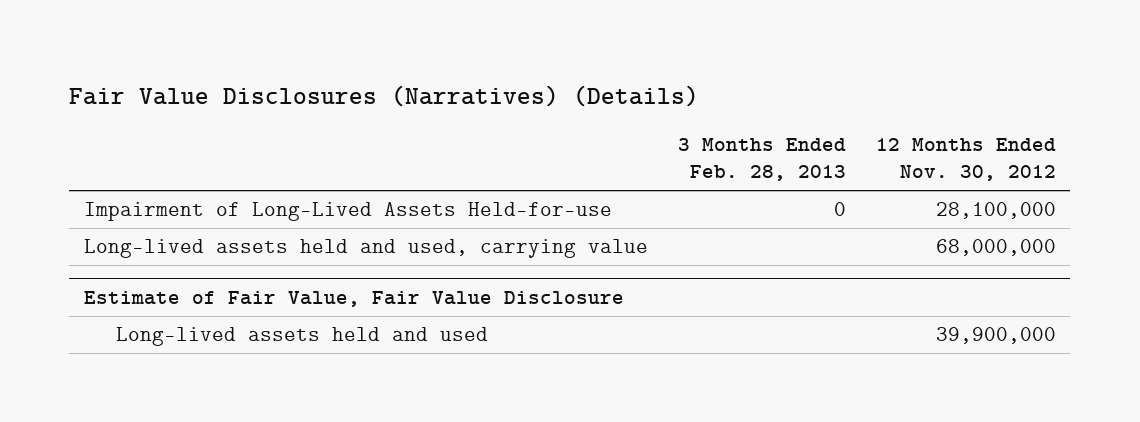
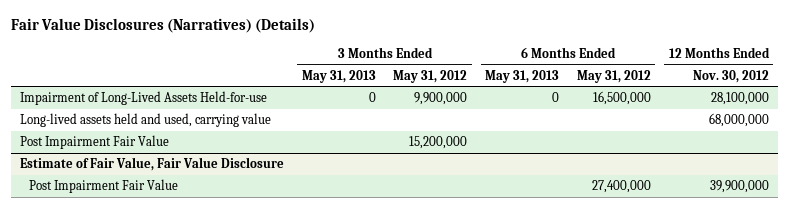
- | 3 Months Ended Feb. 28, 2013 | 12 Months Ended Nov. 30, 2012
+ | 3 Months Ended May 31, 2013 | 3 Months Ended May 31, 2012 | 6 Months Ended May 31, 2013 | 6 Months Ended May 31, 2012 | 12 Months Ended Nov. 30, 2012
+ Post Impairment Fair Value | | 15,200,000 | | |
@ Estimate of Fair Value, Fair Value Disclosure
- Long-lived assets held and used | | 39,900,000
+ Post Impairment Fair Value | | | | 27,400,000 | 39,900,000

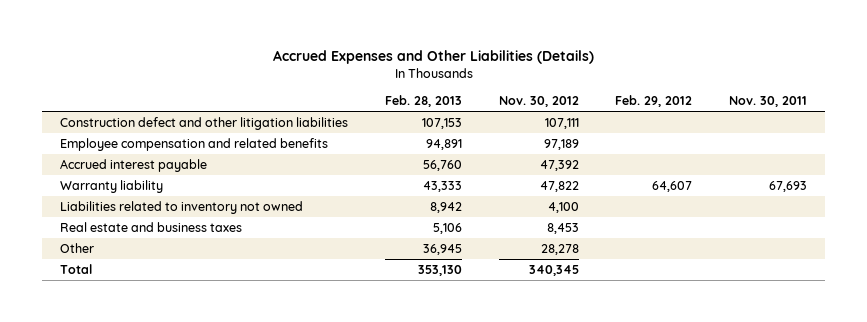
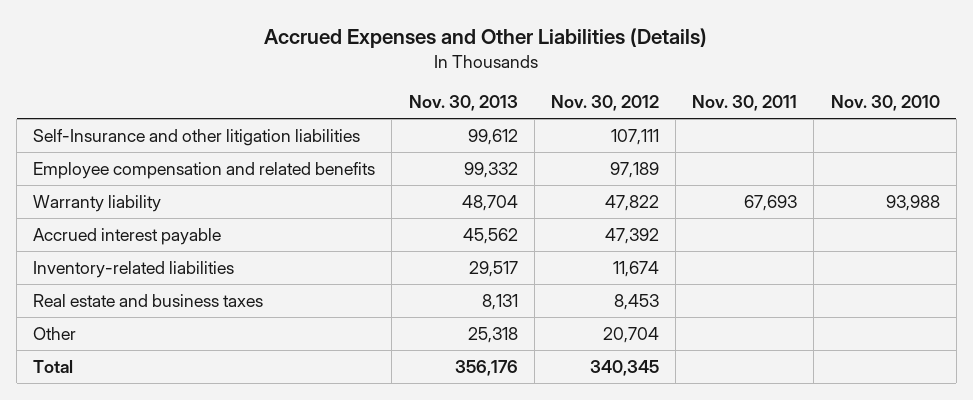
- | Feb. 28, 2013 | Nov. 30, 2012 | Feb. 29, 2012 | Nov. 30, 2011
+ | Nov. 30, 2013 | Nov. 30, 2012 | Nov. 30, 2011 | Nov. 30, 2010
- Construction defect and other litigation liabilities | 107,153 | 107,111 | |
+ Self-Insurance and other litigation liabilities | 99,612 | 107,111 | |
- Liabilities related to inventory not owned | 8,942 | 4,100 | |
moved down: Accrued interest payable | 45,562 | 47,392 | |
+ Inventory-related liabilities | 29,517 | 11,674 | |
- Other | 36,945 | 28,278 | |
+ Other | 25,318 | 20,704 | |

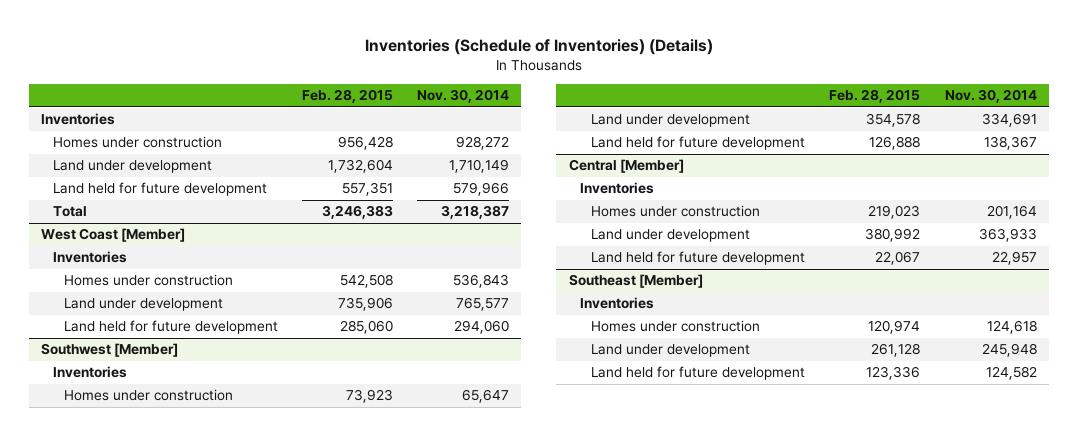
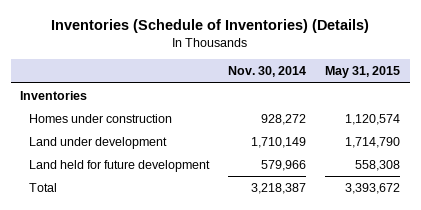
- | Feb. 28, 2015 | Nov. 30, 2014
+ | Nov. 30, 2014 | May 31, 2015
- West Coast [Member]
- Inventories
- Homes under construction | 542,508 | 536,843
- Land under development | 735,906 | 765,577
- Land held for future development | 285,060 | 294,060
- Southwest [Member]
- Inventories
- Homes under construction | 73,923 | 65,647
- Land under development | 354,578 | 334,691
- Land held for future development | 126,888 | 138,367
- Central [Member]
- Inventories
- Homes under construction | 219,023 | 201,164
- Land under development | 380,992 | 363,933
- Land held for future development | 22,067 | 22,957
- Southeast [Member]
- Inventories
- Homes under construction | 120,974 | 124,618
- Land under development | 261,128 | 245,948
- Land held for future development | 123,336 | 124,582

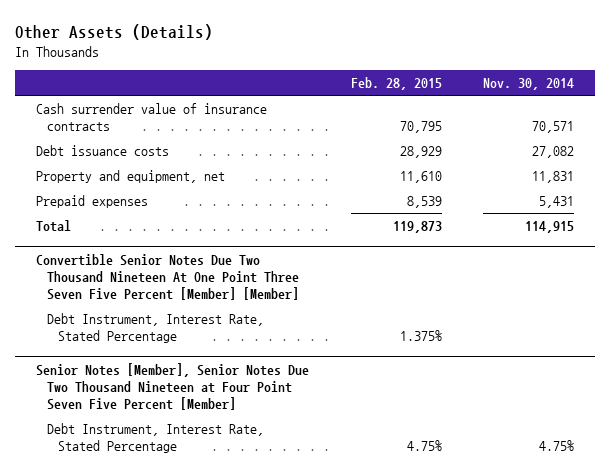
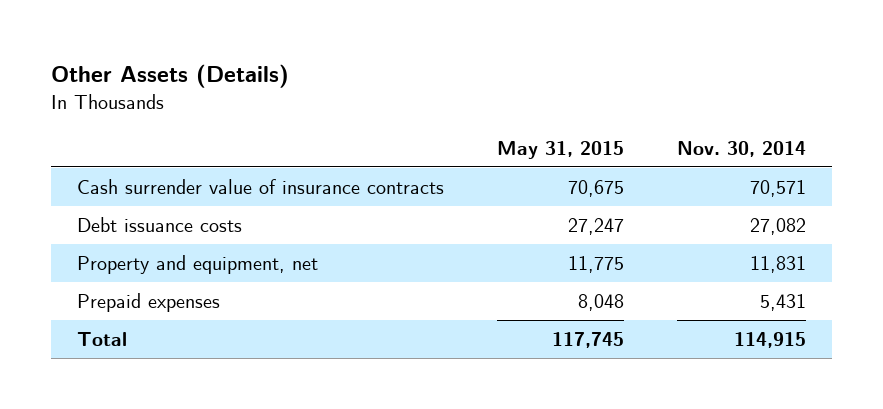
- | Feb. 28, 2015 | Nov. 30, 2014
+ | May 31, 2015 | Nov. 30, 2014
- Convertible Senior Notes Due Two Thousand Nineteen At One Point Three Seven Five Percent [Member] [Member]
- Debt Instrument, Interest Rate, Stated Percentage | 1.375% |
- Senior Notes [Member], Senior Notes Due Two Thousand Nineteen at Four Point Seven Five Percent [Member]
- Debt Instrument, Interest Rate, Stated Percentage | 4.75% | 4.75%

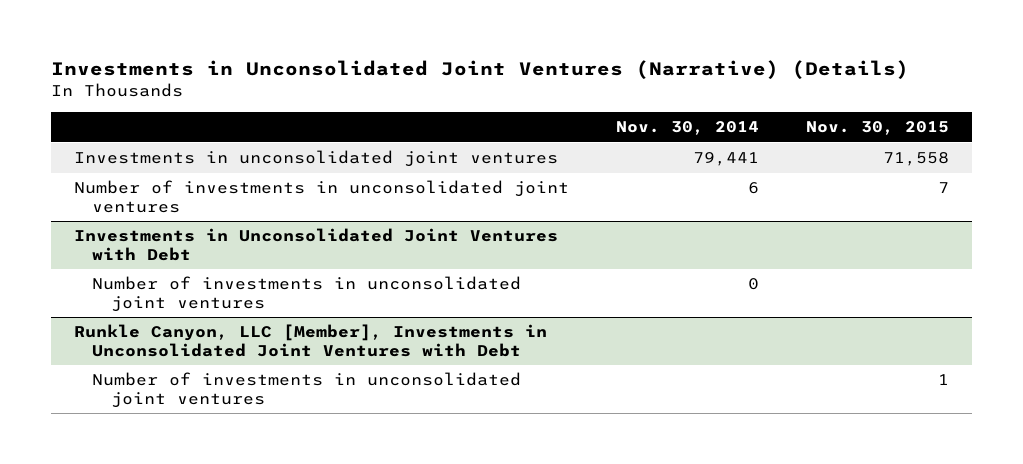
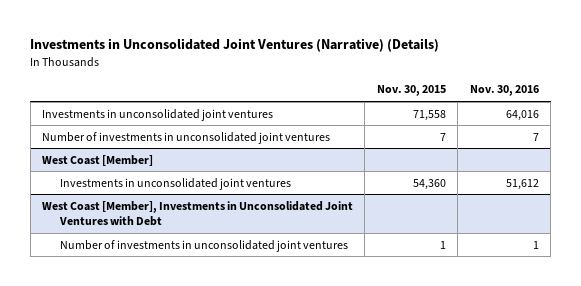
- | Nov. 30, 2014 | Nov. 30, 2015
+ | Nov. 30, 2015 | Nov. 30, 2016
- Investments in Unconsolidated Joint Ventures with Debt
- Number of investments in unconsolidated joint ventures | 0 |
- Runkle Canyon, LLC [Member], Investments in Unconsolidated Joint Ventures with Debt
+ West Coast [Member]
+ Investments in unconsolidated joint ventures | 54,360 | 51,612
+ West Coast [Member], Investments in Unconsolidated Joint Ventures with Debt

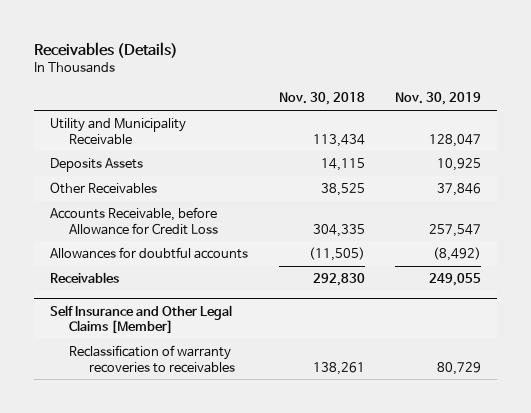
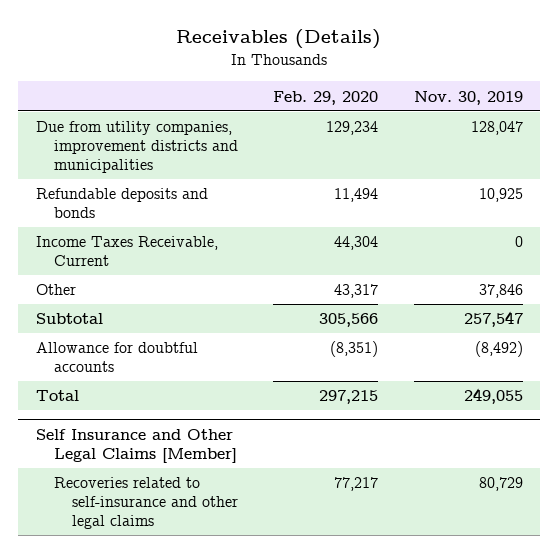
- | Nov. 30, 2018 | Nov. 30, 2019
+ | Feb. 29, 2020 | Nov. 30, 2019
- Utility and Municipality Receivable | 113,434 | 128,047
- Deposits Assets | 14,115 | 10,925
- Other Receivables | 38,525 | 37,846
- Accounts Receivable, before Allowance for Credit Loss | 304,335 | 257,547
- Allowances for doubtful accounts | (11,505) | (8,492)
- Receivables | 292,830 | 249,055
+ Due from utility companies, improvement districts and municipalities | 129,234 | 128,047
+ Refundable deposits and bonds | 11,494 | 10,925
+ Income Taxes Receivable, Current | 44,304 | 0
+ Other | 43,317 | 37,846
+ Subtotal | 305,566 | 257,547
+ Allowance for doubtful accounts | (8,351) | (8,492)
+ Total | 297,215 | 249,055
@ Self Insurance and Other Legal Claims [Member]
- Reclassification of warranty recoveries to receivables | 138,261 | 80,729
+ Recoveries related to self-insurance and other legal claims | 77,217 | 80,729

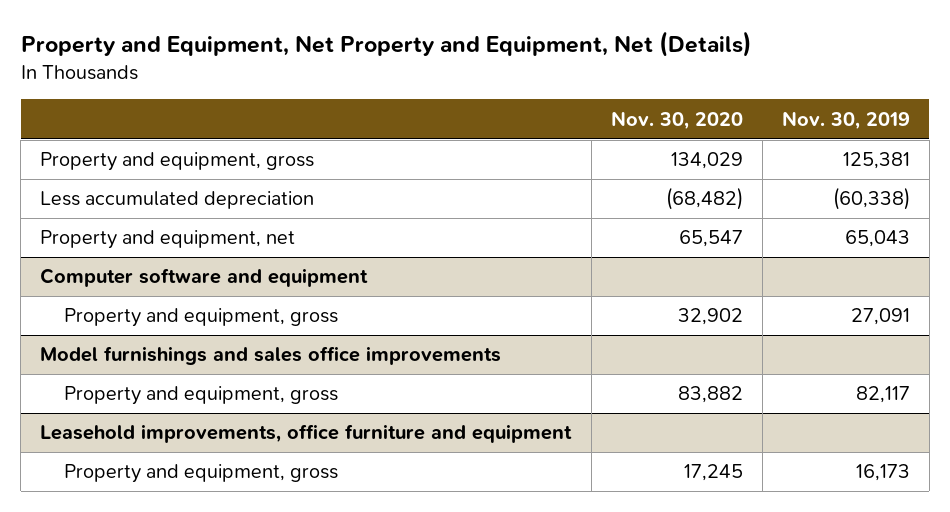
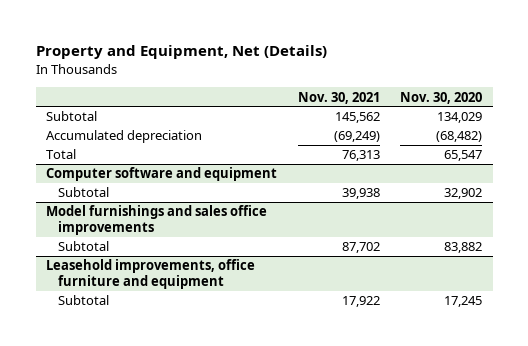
- Property and Equipment, Net Property and Equipment, Net (Details)
+ Property and Equipment, Net (Details)
- | Nov. 30, 2020 | Nov. 30, 2019
+ | Nov. 30, 2021 | Nov. 30, 2020
- Property and equipment, gross | 134,029 | 125,381
- Less accumulated depreciation | (68,482) | (60,338)
- Property and equipment, net | 65,547 | 65,043
+ Subtotal | 145,562 | 134,029
+ Accumulated depreciation | (69,249) | (68,482)
+ Total | 76,313 | 65,547
@ Computer software and equipment
- Property and equipment, gross | 32,902 | 27,091
+ Subtotal | 39,938 | 32,902
@ Model furnishings and sales office improvements
- Property and equipment, gross | 83,882 | 82,117
+ Subtotal | 87,702 | 83,882
@ Leasehold improvements, office furniture and equipment
- Property and equipment, gross | 17,245 | 16,173
+ Subtotal | 17,922 | 17,245

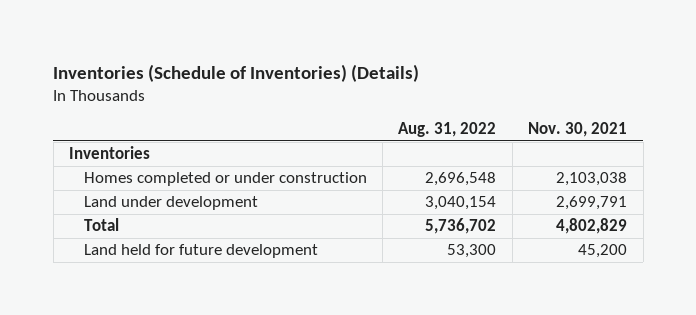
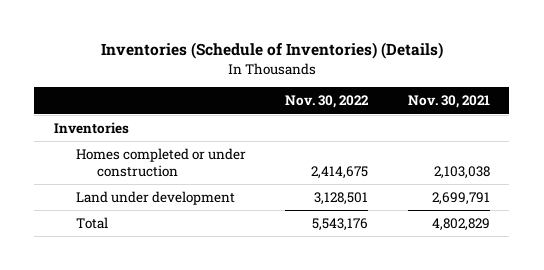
- | Aug. 31, 2022 | Nov. 30, 2021
+ | Nov. 30, 2022 | Nov. 30, 2021
- Land held for future development | 53,300 | 45,200

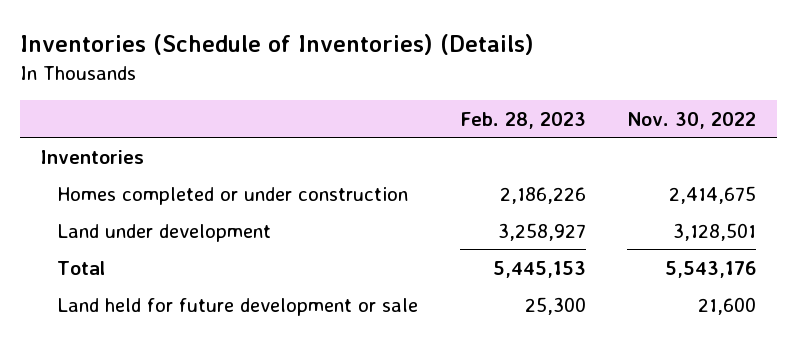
- | Nov. 30, 2022 | Nov. 30, 2021
+ | Feb. 28, 2023 | Nov. 30, 2022
+ Land held for future development or sale | 25,300 | 21,600

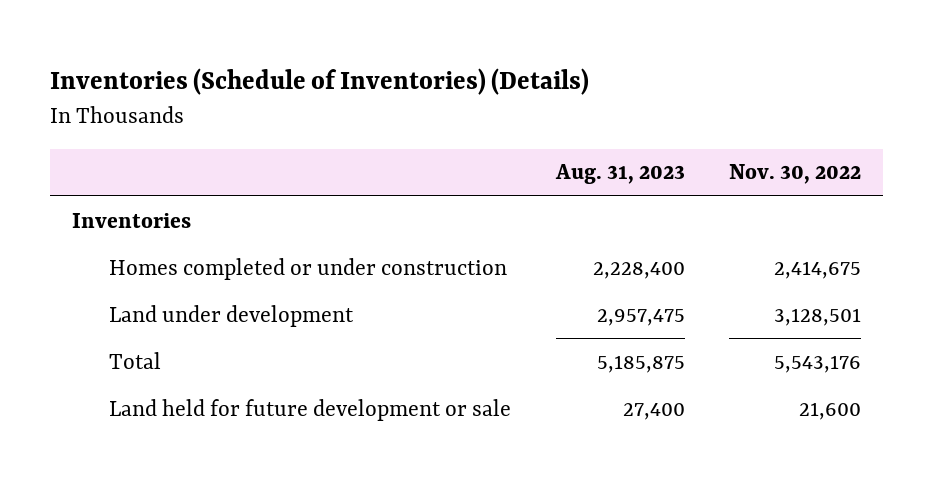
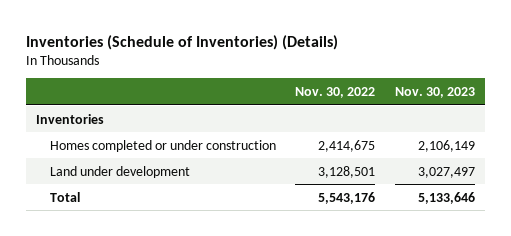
- | Aug. 31, 2023 | Nov. 30, 2022
+ | Nov. 30, 2022 | Nov. 30, 2023
- Land held for future development or sale | 27,400 | 21,600

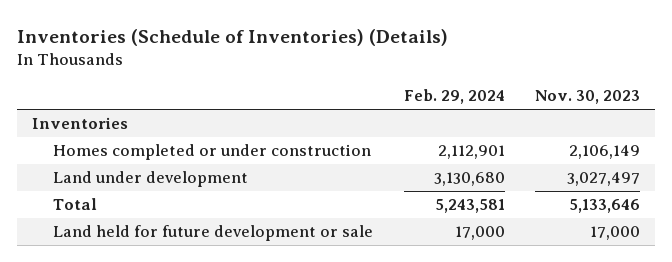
- | Nov. 30, 2022 | Nov. 30, 2023
+ | Feb. 29, 2024 | Nov. 30, 2023
+ Land held for future development or sale | 17,000 | 17,000

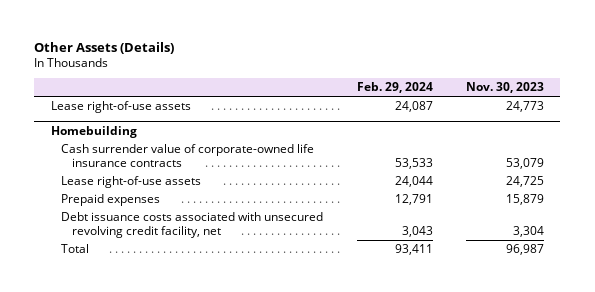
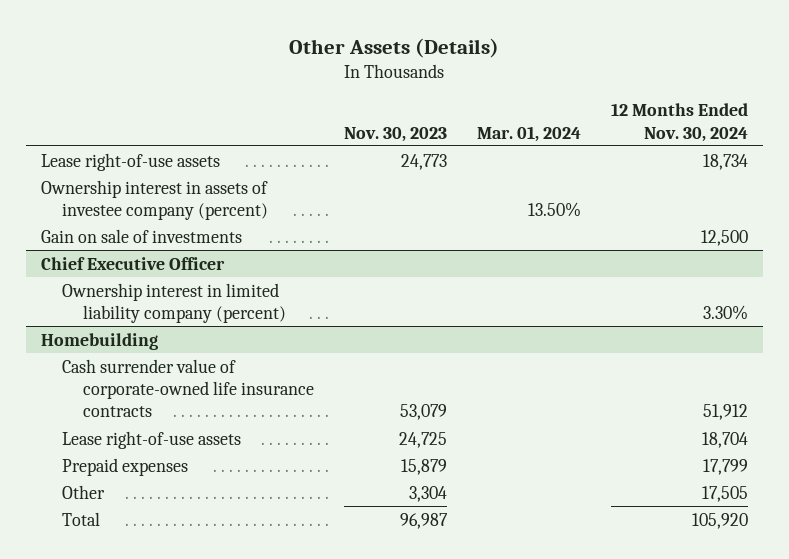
- | Feb. 29, 2024 | Nov. 30, 2023
+ | Nov. 30, 2023 | Mar. 01, 2024 | 12 Months Ended Nov. 30, 2024
+ Ownership interest in assets of investee company (percent) | | 13.50% |
+ Gain on sale of investments | | | 12,500
+ Chief Executive Officer
+ Ownership interest in limited liability company (percent) | | | 3.30%
@ Homebuilding
- Debt issuance costs associated with unsecured revolving credit facility, net | 3,043 | 3,304
+ Other | 3,304 | | 17,505

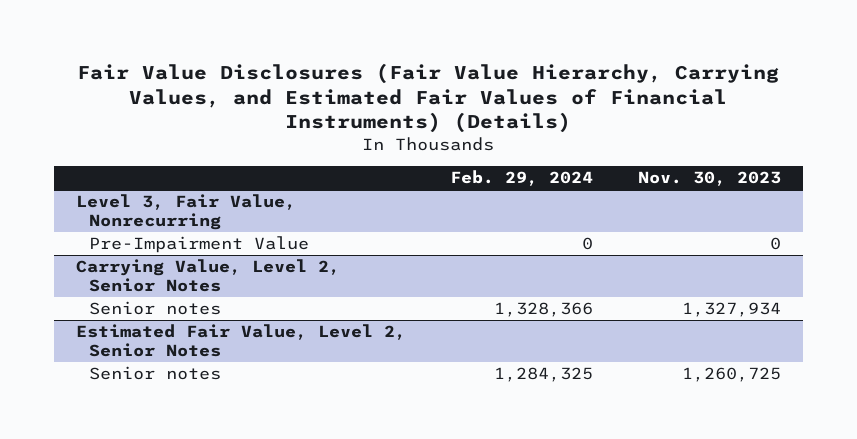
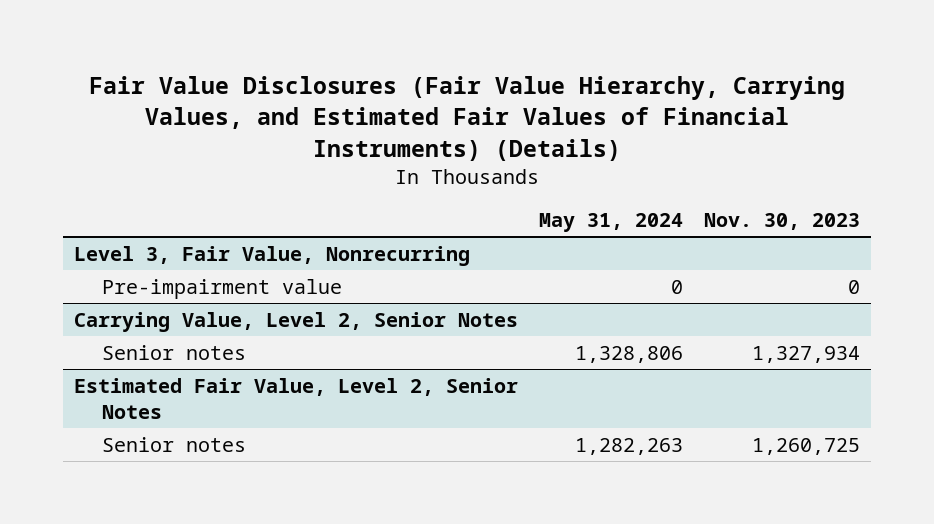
- | Feb. 29, 2024 | Nov. 30, 2023
+ | May 31, 2024 | Nov. 30, 2023
@ Level 3, Fair Value, Nonrecurring
- Pre-Impairment Value | 0 | 0
+ Pre-impairment value | 0 | 0

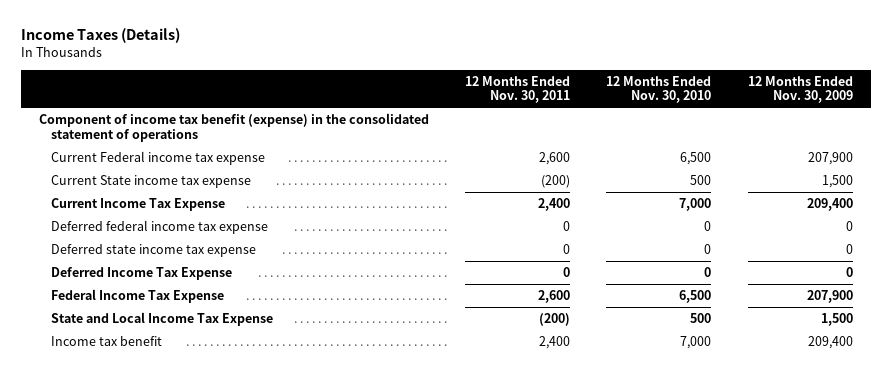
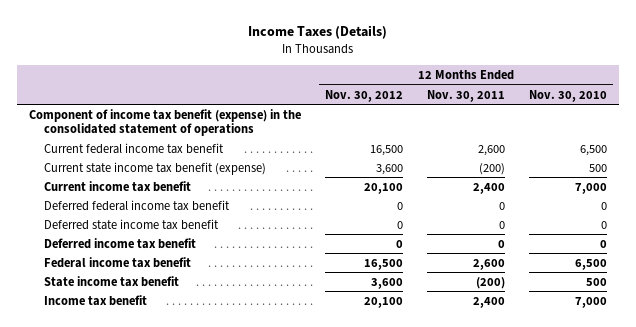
- | 12 Months Ended Nov. 30, 2011 | 12 Months Ended Nov. 30, 2010 | 12 Months Ended Nov. 30, 2009
+ | 12 Months Ended Nov. 30, 2012 | 12 Months Ended Nov. 30, 2011 | 12 Months Ended Nov. 30, 2010
- Current Federal income tax expense | 2,600 | 6,500 | 207,900
- Current State income tax expense | (200) | 500 | 1,500
- Current Income Tax Expense | 2,400 | 7,000 | 209,400
- Deferred federal income tax expense | 0 | 0 | 0
- Deferred state income tax expense | 0 | 0 | 0
- Deferred Income Tax Expense | 0 | 0 | 0
- Federal Income Tax Expense | 2,600 | 6,500 | 207,900
- State and Local Income Tax Expense | (200) | 500 | 1,500
+ Current federal income tax benefit | 16,500 | 2,600 | 6,500
+ Current state income tax benefit (expense) | 3,600 | (200) | 500
+ Current income tax benefit | 20,100 | 2,400 | 7,000
+ Deferred federal income tax benefit | 0 | 0 | 0
+ Deferred state income tax benefit | 0 | 0 | 0
+ Deferred income tax benefit | 0 | 0 | 0
+ Federal income tax benefit | 16,500 | 2,600 | 6,500
+ State income tax benefit | 3,600 | (200) | 500

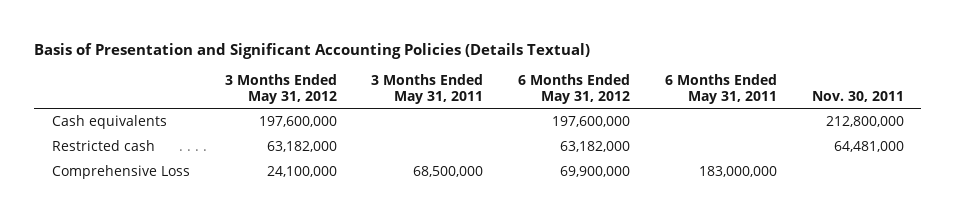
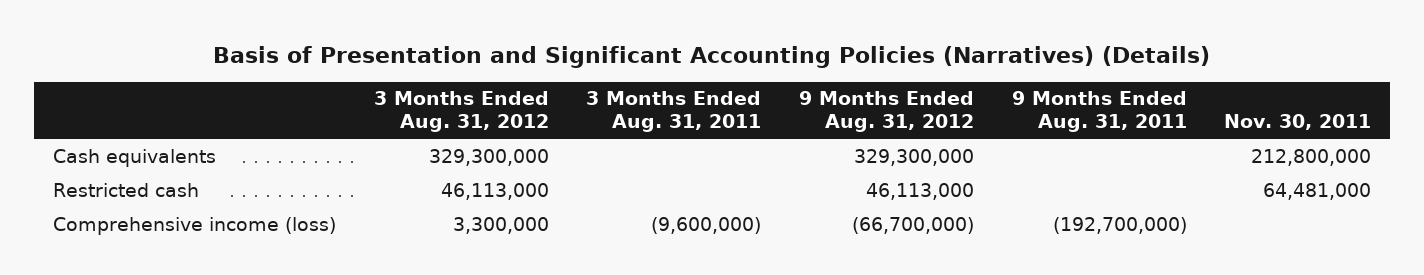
- Basis of Presentation and Significant Accounting Policies (Details Textual)
+ Basis of Presentation and Significant Accounting Policies (Narratives) (Details)
- | 3 Months Ended May 31, 2012 | 3 Months Ended May 31, 2011 | 6 Months Ended May 31, 2012 | 6 Months Ended May 31, 2011 | Nov. 30, 2011
+ | 3 Months Ended Aug. 31, 2012 | 3 Months Ended Aug. 31, 2011 | 9 Months Ended Aug. 31, 2012 | 9 Months Ended Aug. 31, 2011 | Nov. 30, 2011
- Comprehensive Loss | 24,100,000 | 68,500,000 | 69,900,000 | 183,000,000 |
+ Comprehensive income (loss) | 3,300,000 | (9,600,000) | (66,700,000) | (192,700,000) |

